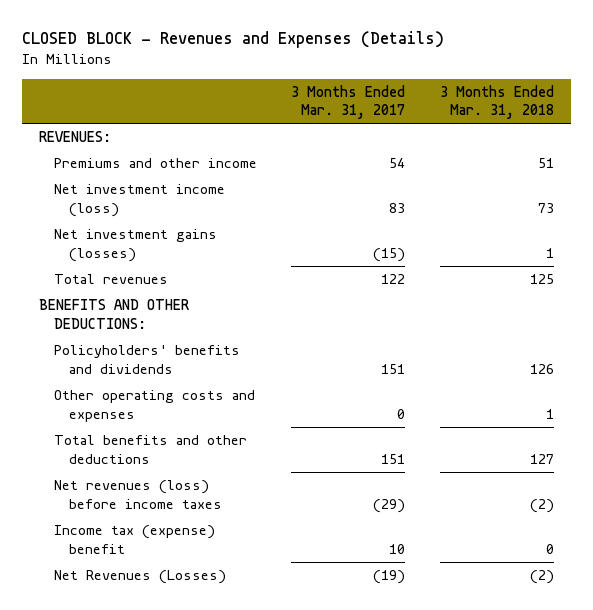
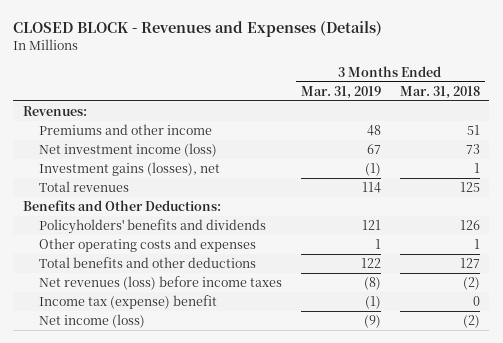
- | 3 Months Ended Mar. 31, 2017 | 3 Months Ended Mar. 31, 2018
+ | 3 Months Ended Mar. 31, 2019 | 3 Months Ended Mar. 31, 2018
- REVENUES:
+ Revenues:
- Net investment gains (losses) | (15) | 1
+ Investment gains (losses), net | (1) | 1
- BENEFITS AND OTHER DEDUCTIONS:
+ Benefits and Other Deductions:
- Net Revenues (Losses) | (19) | (2)
+ Net income (loss) | (9) | (2)

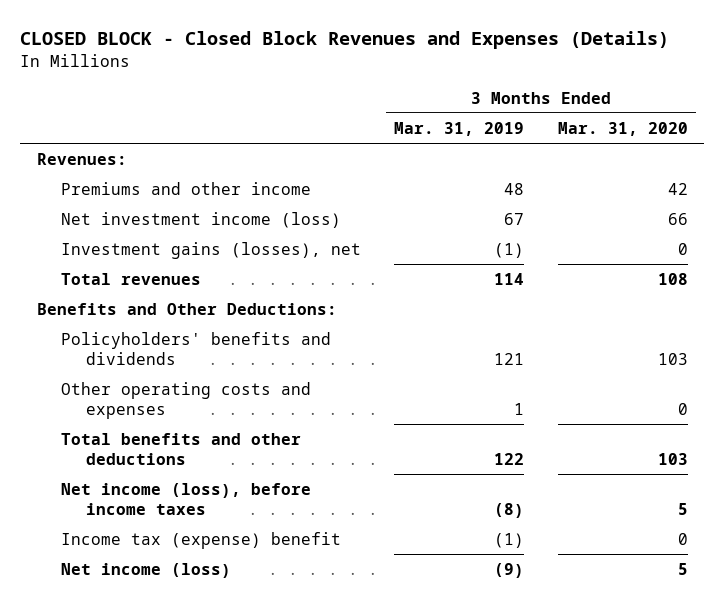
- CLOSED BLOCK - Revenues and Expenses (Details)
+ CLOSED BLOCK - Closed Block Revenues and Expenses (Details)
- | 3 Months Ended Mar. 31, 2019 | 3 Months Ended Mar. 31, 2018
+ | 3 Months Ended Mar. 31, 2019 | 3 Months Ended Mar. 31, 2020
- Net revenues (loss) before income taxes | (8) | (2)
+ Net income (loss), before income taxes | (8) | 5

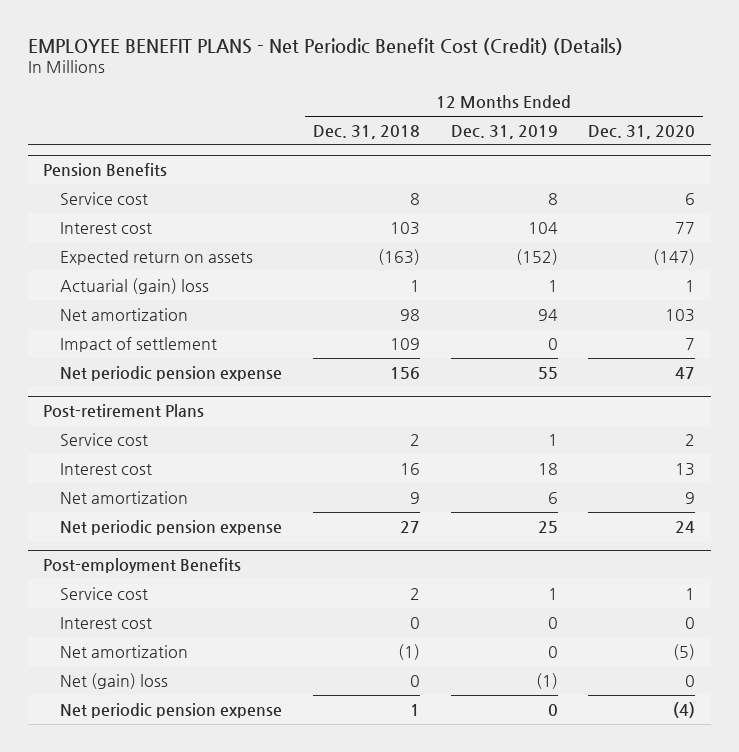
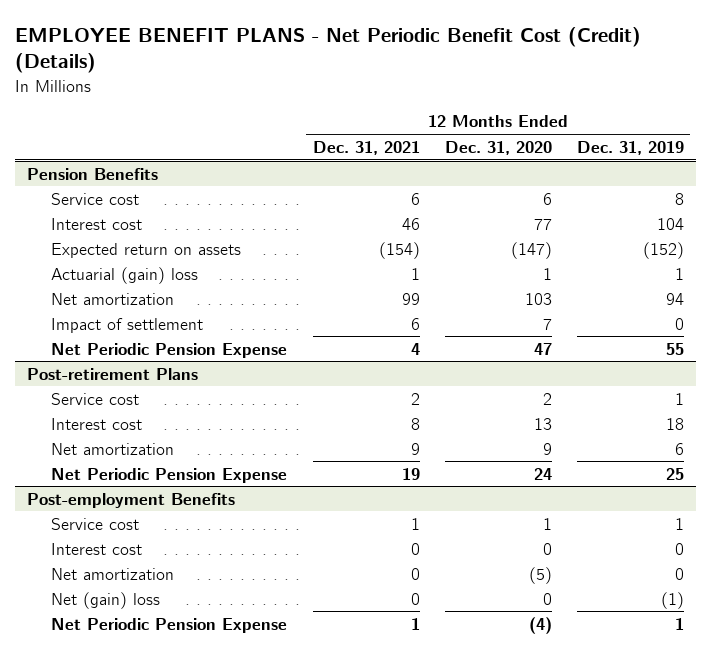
- | 12 Months Ended Dec. 31, 2018 | 12 Months Ended Dec. 31, 2019 | 12 Months Ended Dec. 31, 2020
+ | 12 Months Ended Dec. 31, 2021 | 12 Months Ended Dec. 31, 2020 | 12 Months Ended Dec. 31, 2019
@ Pension Benefits
- Net periodic pension expense | 156 | 55 | 47
+ Net Periodic Pension Expense | 4 | 47 | 55
@ Post-retirement Plans
- Net periodic pension expense | 27 | 25 | 24
+ Net Periodic Pension Expense | 19 | 24 | 25
@ Post-employment Benefits
- Net periodic pension expense | 1 | 0 | (4)
+ Net Periodic Pension Expense | 1 | (4) | 1

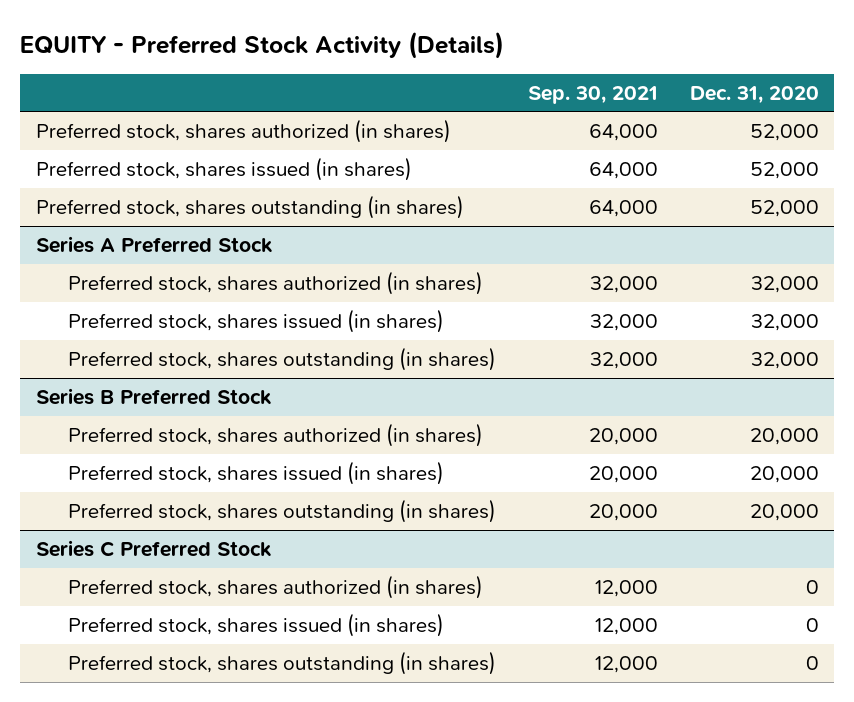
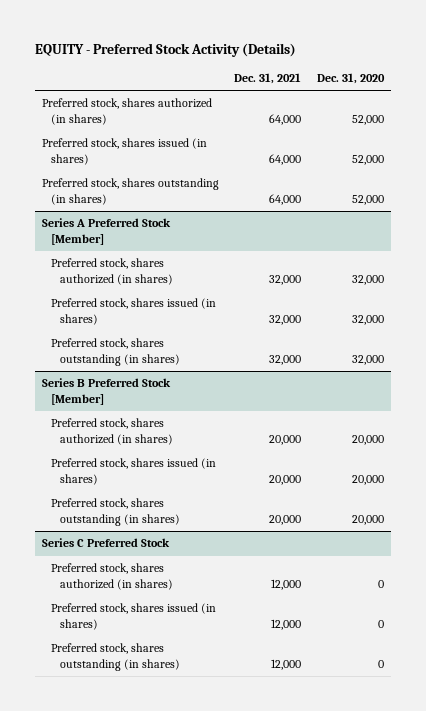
- | Sep. 30, 2021 | Dec. 31, 2020
+ | Dec. 31, 2021 | Dec. 31, 2020
- Series A Preferred Stock
+ Series A Preferred Stock [Member]
- Series B Preferred Stock
+ Series B Preferred Stock [Member]

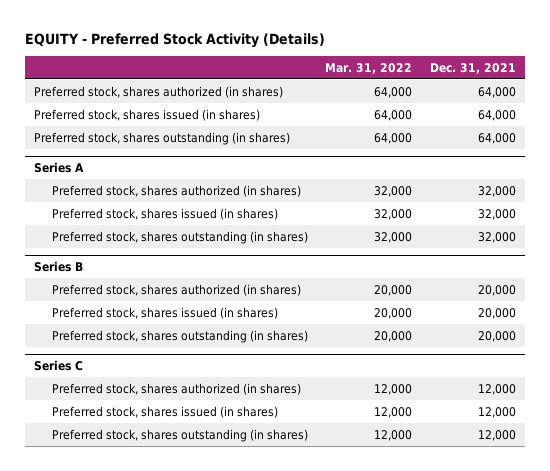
- | Dec. 31, 2021 | Dec. 31, 2020
+ | Mar. 31, 2022 | Dec. 31, 2021
- Series A Preferred Stock [Member]
+ Series A
- Series B Preferred Stock [Member]
+ Series B
- Series C Preferred Stock
+ Series C

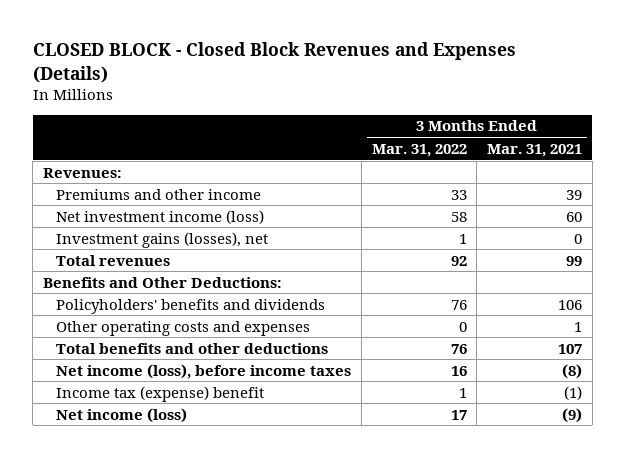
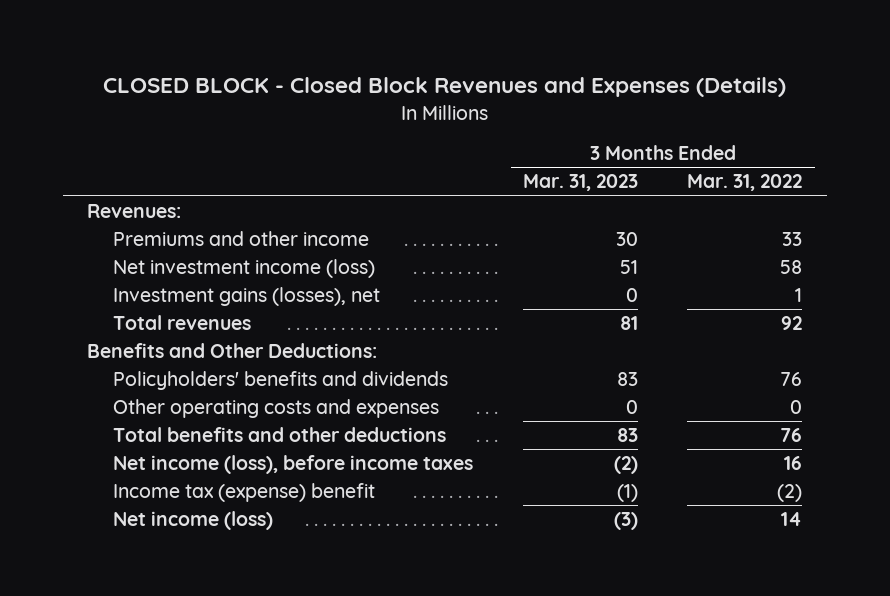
- | 3 Months Ended Mar. 31, 2022 | 3 Months Ended Mar. 31, 2021
+ | 3 Months Ended Mar. 31, 2023 | 3 Months Ended Mar. 31, 2022
- Income tax (expense) benefit | 1 | (1)
- Net income (loss) | 17 | (9)
+ Income tax (expense) benefit | (1) | (2)
+ Net income (loss) | (3) | 14

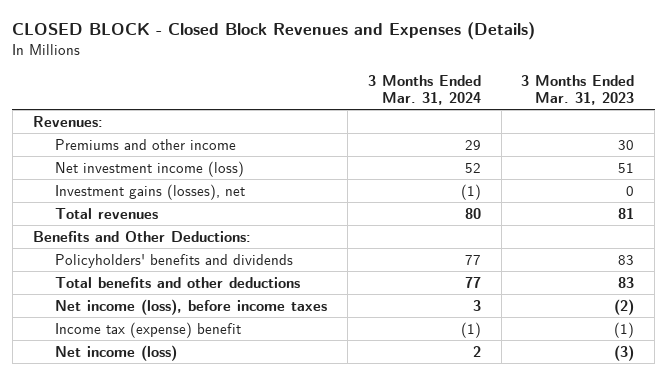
- | 3 Months Ended Mar. 31, 2023 | 3 Months Ended Mar. 31, 2022
+ | 3 Months Ended Mar. 31, 2024 | 3 Months Ended Mar. 31, 2023
- Other operating costs and expenses | 0 | 0

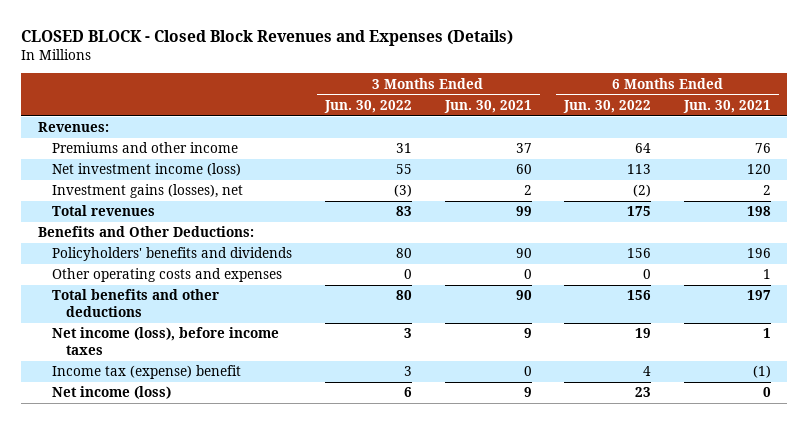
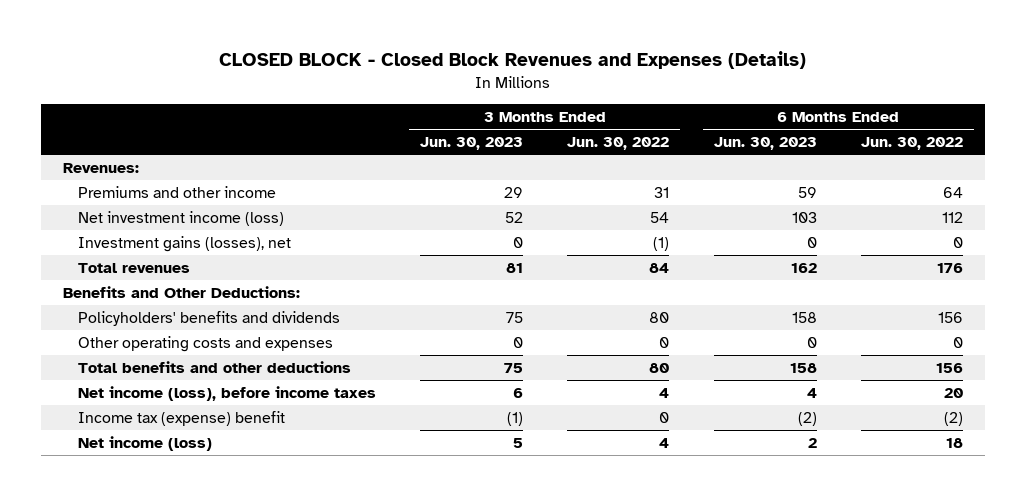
- | 3 Months Ended Jun. 30, 2022 | 3 Months Ended Jun. 30, 2021 | 6 Months Ended Jun. 30, 2022 | 6 Months Ended Jun. 30, 2021
+ | 3 Months Ended Jun. 30, 2023 | 3 Months Ended Jun. 30, 2022 | 6 Months Ended Jun. 30, 2023 | 6 Months Ended Jun. 30, 2022
- Net investment income (loss) | 55 | 60 | 113 | 120
- Investment gains (losses), net | (3) | 2 | (2) | 2
- Total revenues | 83 | 99 | 175 | 198
+ Net investment income (loss) | 52 | 54 | 103 | 112
+ Investment gains (losses), net | 0 | (1) | 0 | 0
+ Total revenues | 81 | 84 | 162 | 176
- Net income (loss), before income taxes | 3 | 9 | 19 | 1
- Income tax (expense) benefit | 3 | 0 | 4 | (1)
- Net income (loss) | 6 | 9 | 23 | 0
+ Net income (loss), before income taxes | 6 | 4 | 4 | 20
+ Income tax (expense) benefit | (1) | 0 | (2) | (2)
+ Net income (loss) | 5 | 4 | 2 | 18

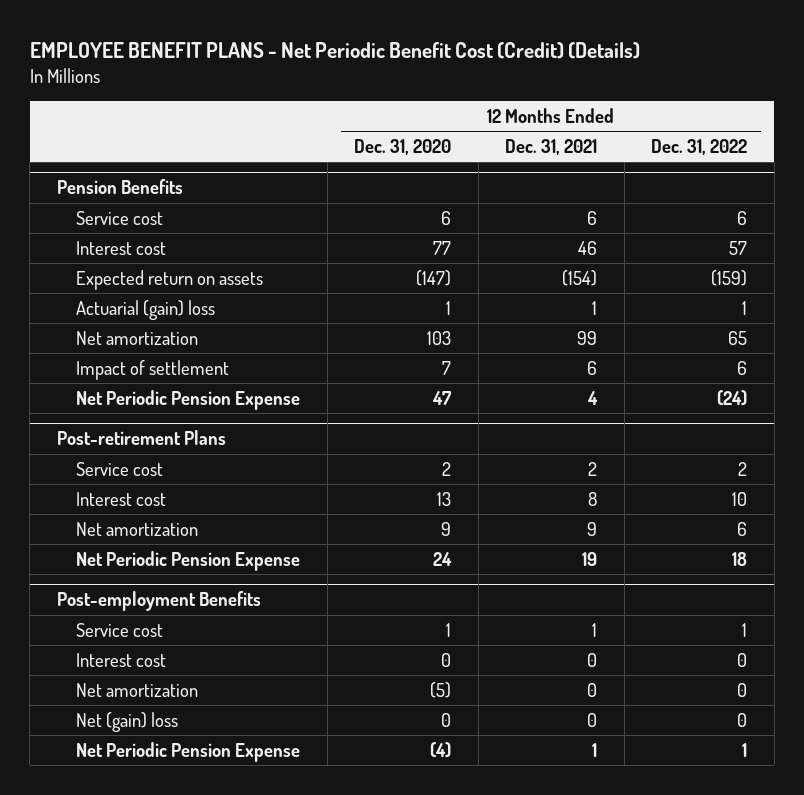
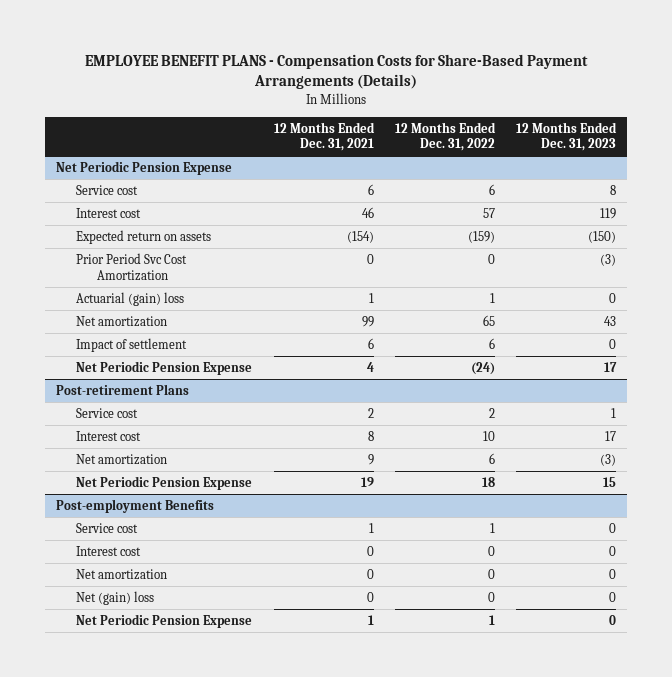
- EMPLOYEE BENEFIT PLANS - Net Periodic Benefit Cost (Credit) (Details)
+ EMPLOYEE BENEFIT PLANS - Compensation Costs for Share-Based Payment Arrangements (Details)
- | 12 Months Ended Dec. 31, 2020 | 12 Months Ended Dec. 31, 2021 | 12 Months Ended Dec. 31, 2022
+ | 12 Months Ended Dec. 31, 2021 | 12 Months Ended Dec. 31, 2022 | 12 Months Ended Dec. 31, 2023
- Pension Benefits
+ Net Periodic Pension Expense
+ Prior Period Svc Cost Amortization | 0 | 0 | (3)

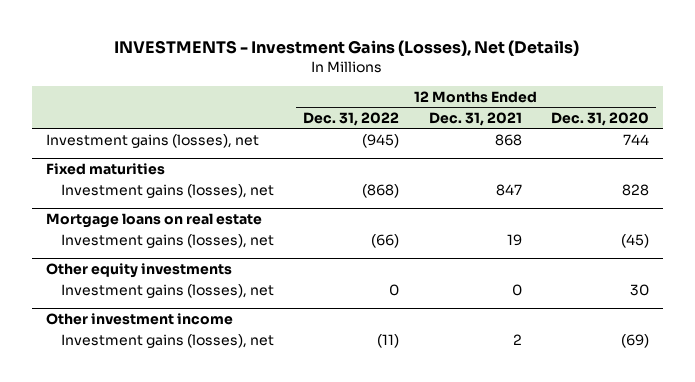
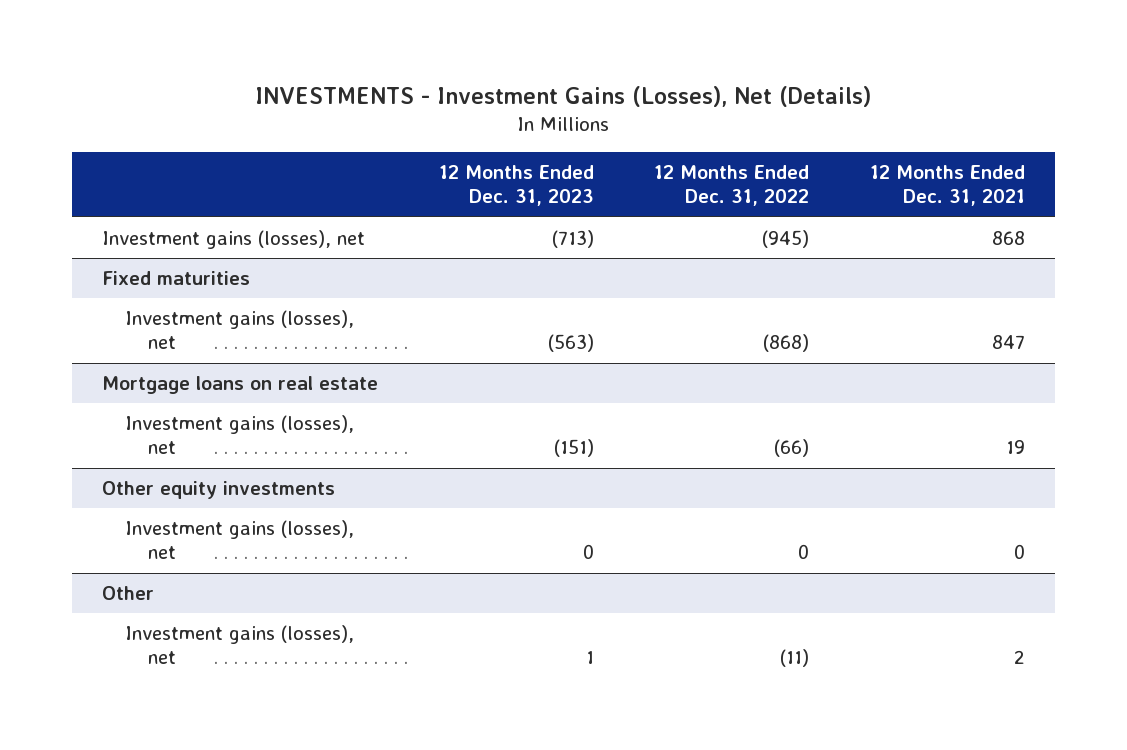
- | 12 Months Ended Dec. 31, 2022 | 12 Months Ended Dec. 31, 2021 | 12 Months Ended Dec. 31, 2020
+ | 12 Months Ended Dec. 31, 2023 | 12 Months Ended Dec. 31, 2022 | 12 Months Ended Dec. 31, 2021
- Other investment income
+ Other

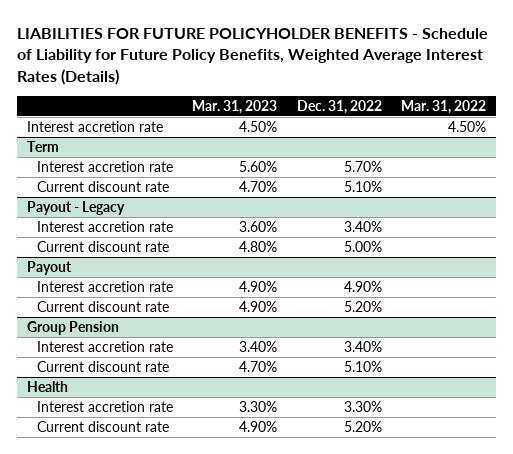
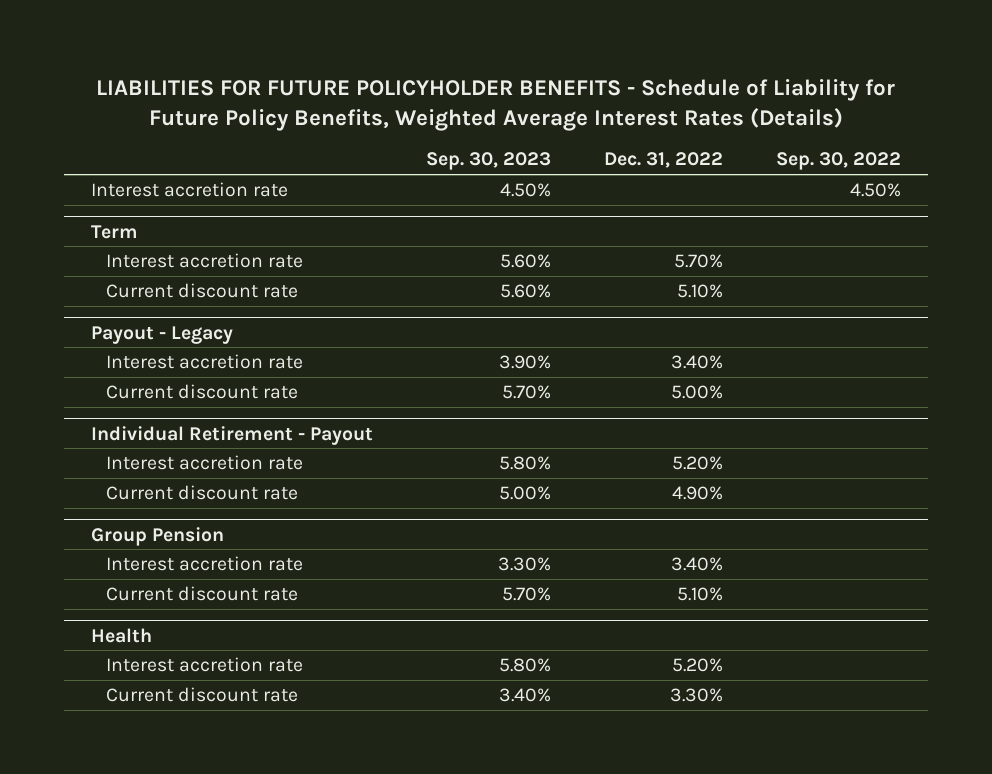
- | Mar. 31, 2023 | Dec. 31, 2022 | Mar. 31, 2022
+ | Sep. 30, 2023 | Dec. 31, 2022 | Sep. 30, 2022
- Payout
- Interest accretion rate | 4.90% | 4.90% |
- Current discount rate | 4.90% | 5.20% |
+ Individual Retirement - Payout
+ Interest accretion rate | 5.80% | 5.20% |
+ Current discount rate | 5.00% | 4.90% |
@ Health
- Interest accretion rate | 3.30% | 3.30% |
- Current discount rate | 4.90% | 5.20% |
+ Interest accretion rate | 5.80% | 5.20% |
+ Current discount rate | 3.40% | 3.30% |

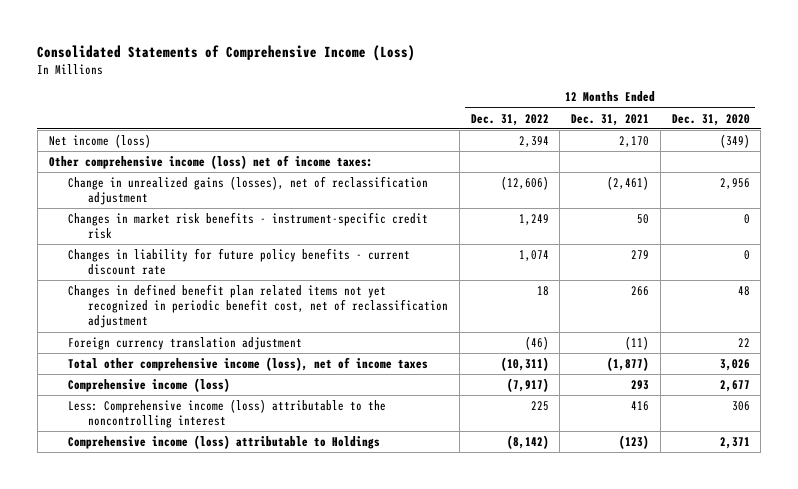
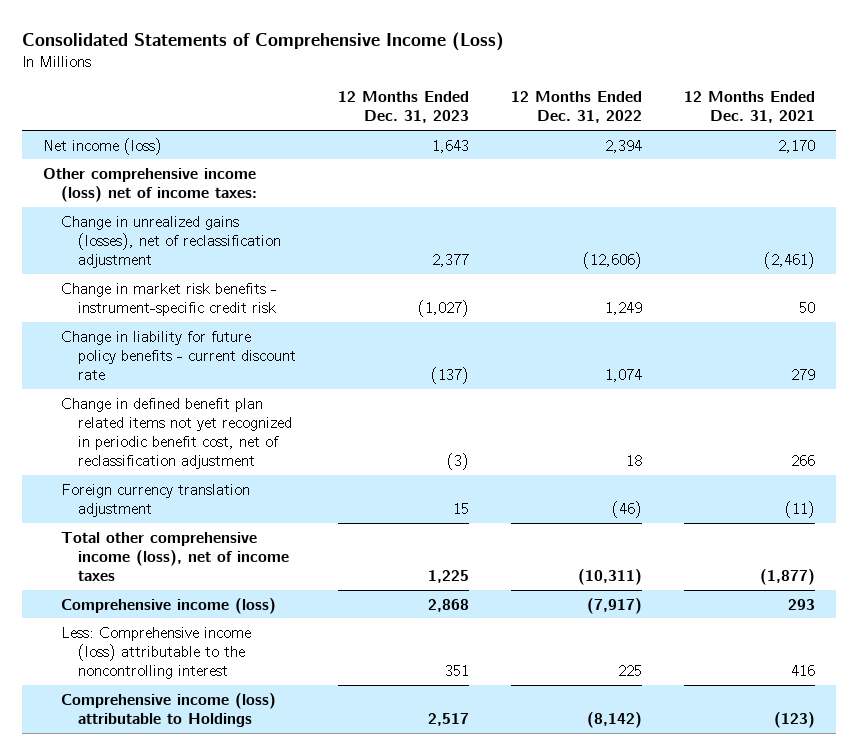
- | 12 Months Ended Dec. 31, 2022 | 12 Months Ended Dec. 31, 2021 | 12 Months Ended Dec. 31, 2020
+ | 12 Months Ended Dec. 31, 2023 | 12 Months Ended Dec. 31, 2022 | 12 Months Ended Dec. 31, 2021
- Changes in market risk benefits - instrument-specific credit risk | 1,249 | 50 | 0
- Changes in liability for future policy benefits - current discount rate | 1,074 | 279 | 0
- Changes in defined benefit plan related items not yet recognized in periodic benefit cost, net of reclassification adjustment | 18 | 266 | 48
+ Change in market risk benefits - instrument-specific credit risk | (1,027) | 1,249 | 50
+ Change in liability for future policy benefits - current discount rate | (137) | 1,074 | 279
+ Change in defined benefit plan related items not yet recognized in periodic benefit cost, net of reclassification adjustment | (3) | 18 | 266

